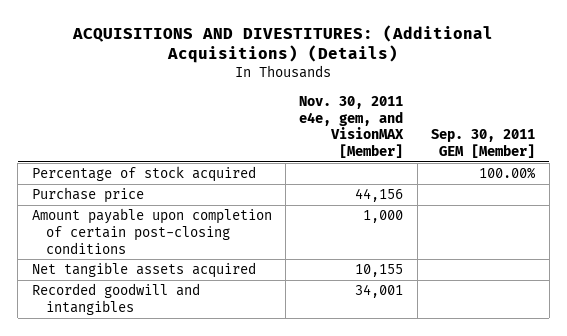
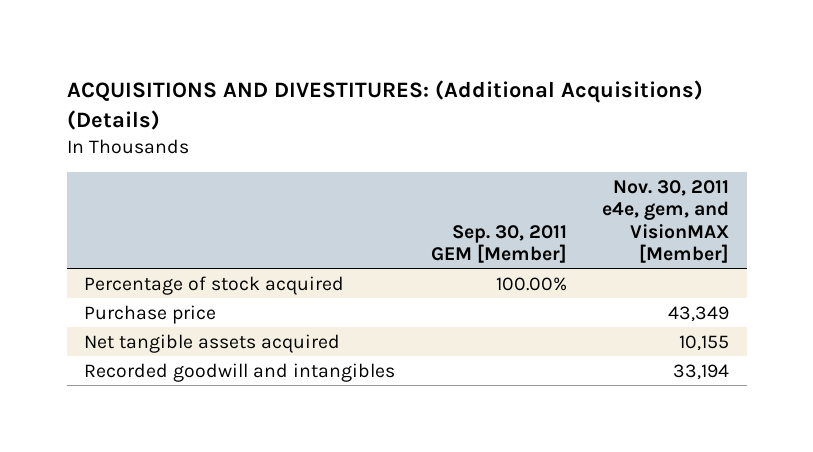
- | Nov. 30, 2011 e4e, gem, and VisionMAX [Member] | Sep. 30, 2011 GEM [Member]
+ | Sep. 30, 2011 GEM [Member] | Nov. 30, 2011 e4e, gem, and VisionMAX [Member]
- Purchase price | 44,156 |
- Amount payable upon completion of certain post-closing conditions | 1,000 |
+ Purchase price | | 43,349
- Recorded goodwill and intangibles | 34,001 |
+ Recorded goodwill and intangibles | | 33,194

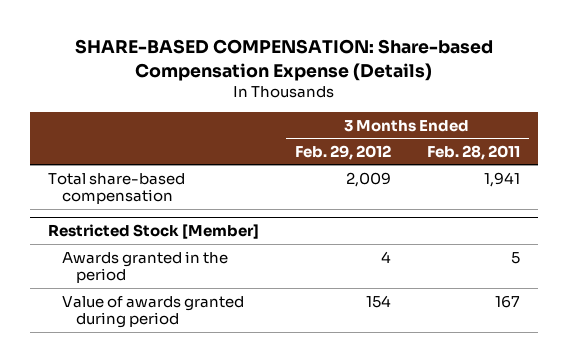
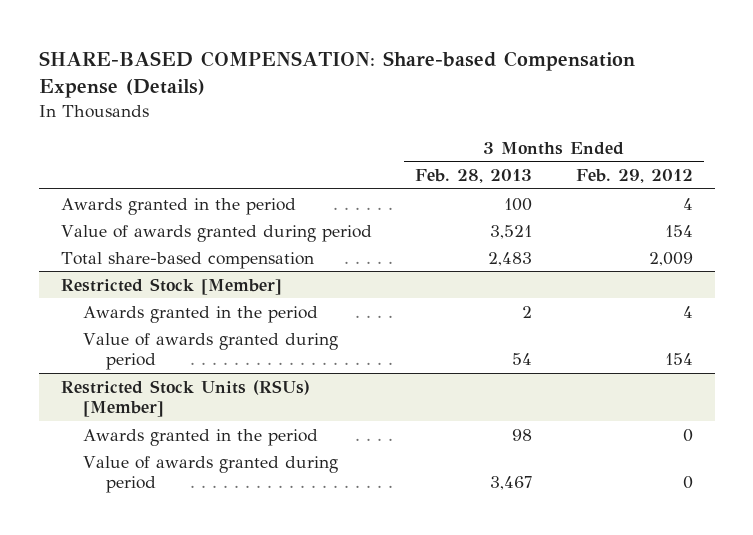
- | 3 Months Ended Feb. 29, 2012 | 3 Months Ended Feb. 28, 2011
+ | 3 Months Ended Feb. 28, 2013 | 3 Months Ended Feb. 29, 2012
+ Awards granted in the period | 100 | 4
+ Value of awards granted during period | 3,521 | 154
+ Restricted Stock Units (RSUs) [Member]
+ Awards granted in the period | 98 | 0
+ Value of awards granted during period | 3,467 | 0

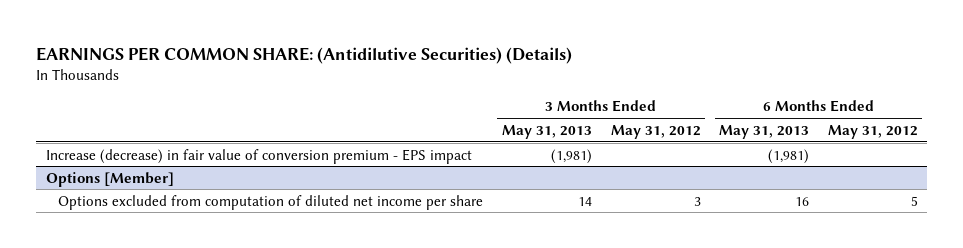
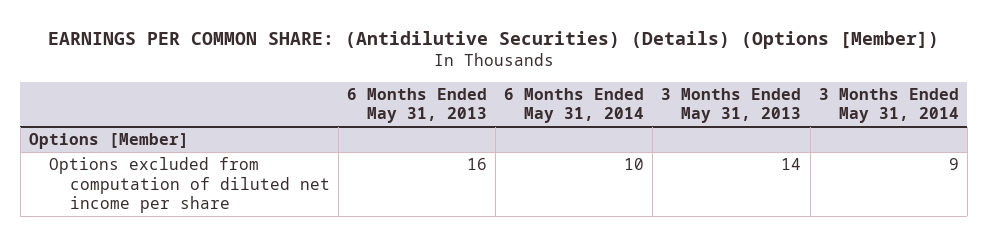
- EARNINGS PER COMMON SHARE: (Antidilutive Securities) (Details)
+ EARNINGS PER COMMON SHARE: (Antidilutive Securities) (Details) (Options [Member])
- | 3 Months Ended May 31, 2013 | 3 Months Ended May 31, 2012 | 6 Months Ended May 31, 2013 | 6 Months Ended May 31, 2012
+ | 6 Months Ended May 31, 2013 | 6 Months Ended May 31, 2014 | 3 Months Ended May 31, 2013 | 3 Months Ended May 31, 2014
- Increase (decrease) in fair value of conversion premium - EPS impact | (1,981) | | (1,981) |

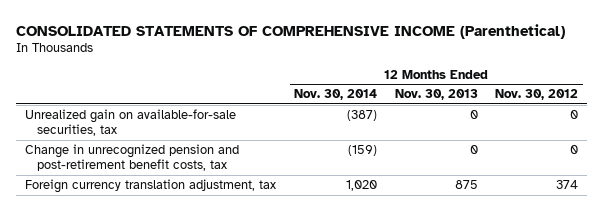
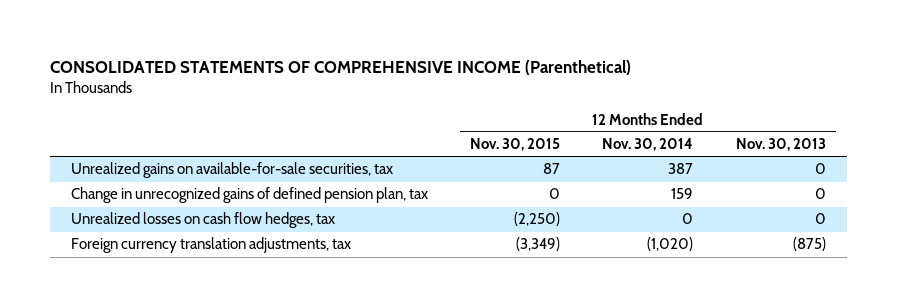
- | 12 Months Ended Nov. 30, 2014 | 12 Months Ended Nov. 30, 2013 | 12 Months Ended Nov. 30, 2012
+ | 12 Months Ended Nov. 30, 2015 | 12 Months Ended Nov. 30, 2014 | 12 Months Ended Nov. 30, 2013
- Unrealized gain on available-for-sale securities, tax | (387) | 0 | 0
- Change in unrecognized pension and post-retirement benefit costs, tax | (159) | 0 | 0
- Foreign currency translation adjustment, tax | 1,020 | 875 | 374
+ Unrealized gains on available-for-sale securities, tax | 87 | 387 | 0
+ Change in unrecognized gains of defined pension plan, tax | 0 | 159 | 0
+ Unrealized losses on cash flow hedges, tax | (2,250) | 0 | 0
+ Foreign currency translation adjustments, tax | (3,349) | (1,020) | (875)

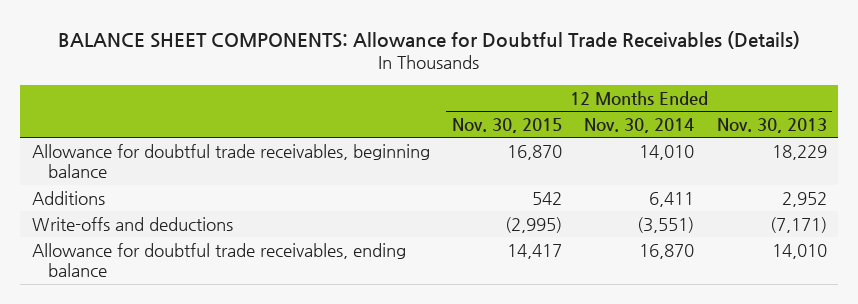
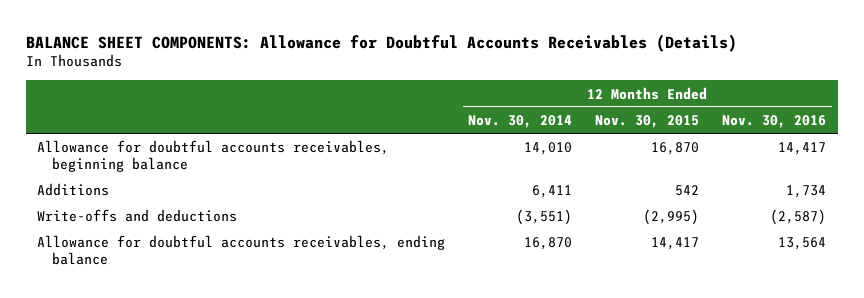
- BALANCE SHEET COMPONENTS: Allowance for Doubtful Trade Receivables (Details)
+ BALANCE SHEET COMPONENTS: Allowance for Doubtful Accounts Receivables (Details)
- | 12 Months Ended Nov. 30, 2015 | 12 Months Ended Nov. 30, 2014 | 12 Months Ended Nov. 30, 2013
+ | 12 Months Ended Nov. 30, 2014 | 12 Months Ended Nov. 30, 2015 | 12 Months Ended Nov. 30, 2016
- Allowance for doubtful trade receivables, beginning balance | 16,870 | 14,010 | 18,229
+ Allowance for doubtful accounts receivables, beginning balance | 14,010 | 16,870 | 14,417
- Allowance for doubtful trade receivables, ending balance | 14,417 | 16,870 | 14,010
+ Allowance for doubtful accounts receivables, ending balance | 16,870 | 14,417 | 13,564

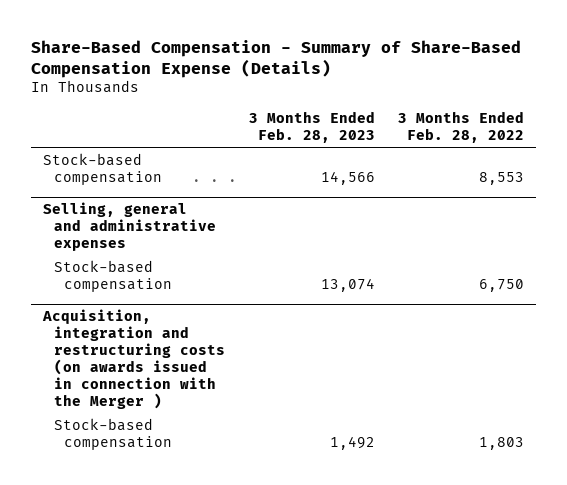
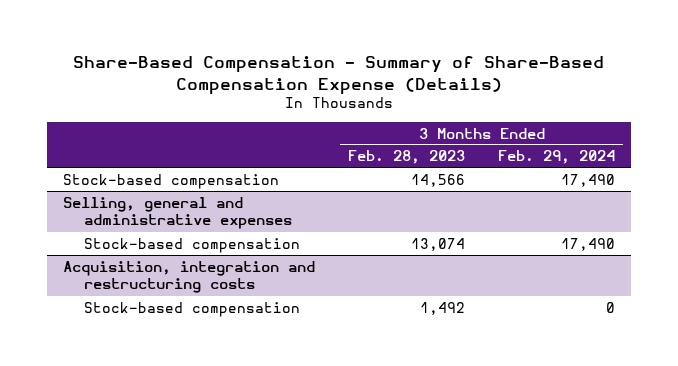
- | 3 Months Ended Feb. 28, 2023 | 3 Months Ended Feb. 28, 2022
+ | 3 Months Ended Feb. 28, 2023 | 3 Months Ended Feb. 29, 2024
- Acquisition, integration and restructuring costs (on awards issued in connection with the Merger )
+ Acquisition, integration and restructuring costs

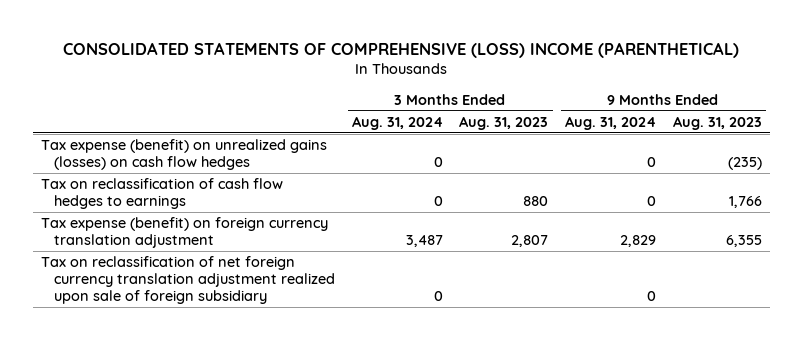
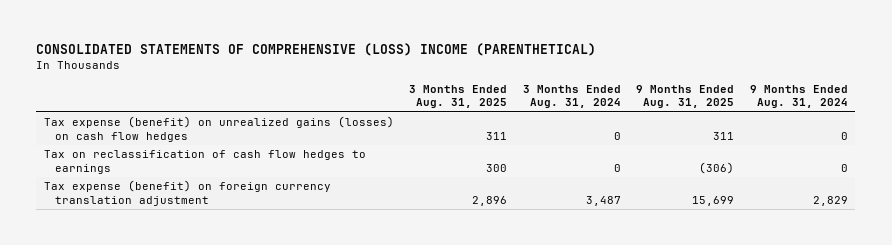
- | 3 Months Ended Aug. 31, 2024 | 3 Months Ended Aug. 31, 2023 | 9 Months Ended Aug. 31, 2024 | 9 Months Ended Aug. 31, 2023
+ | 3 Months Ended Aug. 31, 2025 | 3 Months Ended Aug. 31, 2024 | 9 Months Ended Aug. 31, 2025 | 9 Months Ended Aug. 31, 2024
- Tax on reclassification of net foreign currency translation adjustment realized upon sale of foreign subsidiary | 0 | | 0 |

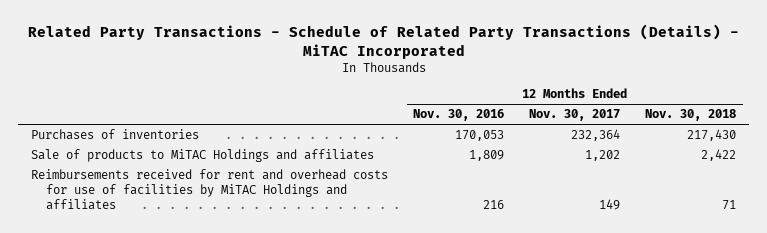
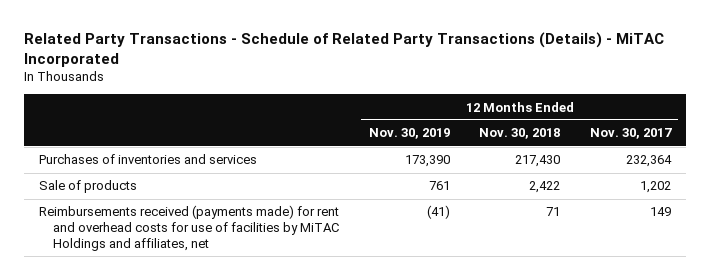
- | 12 Months Ended Nov. 30, 2016 | 12 Months Ended Nov. 30, 2017 | 12 Months Ended Nov. 30, 2018
+ | 12 Months Ended Nov. 30, 2019 | 12 Months Ended Nov. 30, 2018 | 12 Months Ended Nov. 30, 2017
- Purchases of inventories | 170,053 | 232,364 | 217,430
- Sale of products to MiTAC Holdings and affiliates | 1,809 | 1,202 | 2,422
- Reimbursements received for rent and overhead costs for use of facilities by MiTAC Holdings and affiliates | 216 | 149 | 71
+ Purchases of inventories and services | 173,390 | 217,430 | 232,364
+ Sale of products | 761 | 2,422 | 1,202
+ Reimbursements received (payments made) for rent and overhead costs for use of facilities by MiTAC Holdings and affiliates, net | (41) | 71 | 149

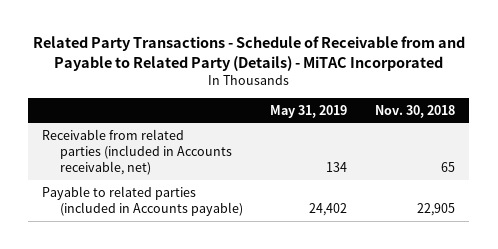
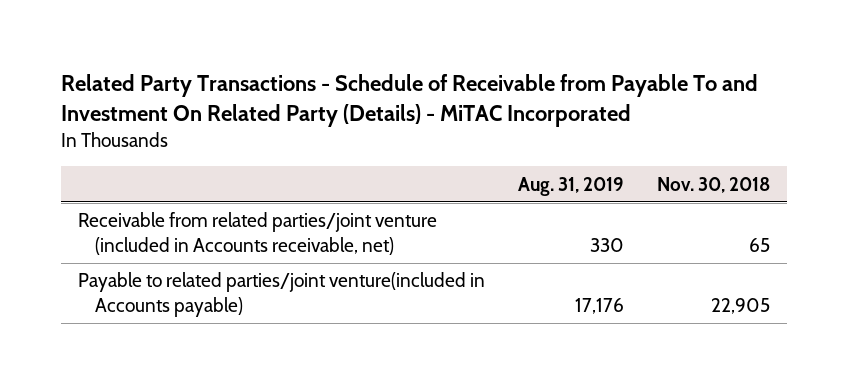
- Related Party Transactions - Schedule of Receivable from and Payable to Related Party (Details) - MiTAC Incorporated
+ Related Party Transactions - Schedule of Receivable from Payable To and Investment On Related Party (Details) - MiTAC Incorporated
- | May 31, 2019 | Nov. 30, 2018
+ | Aug. 31, 2019 | Nov. 30, 2018
- Receivable from related parties (included in Accounts receivable, net) | 134 | 65
- Payable to related parties (included in Accounts payable) | 24,402 | 22,905
+ Receivable from related parties/joint venture (included in Accounts receivable, net) | 330 | 65
+ Payable to related parties/joint venture(included in Accounts payable) | 17,176 | 22,905

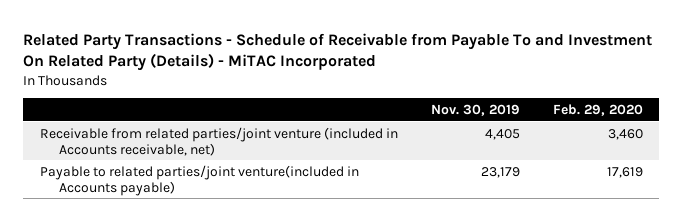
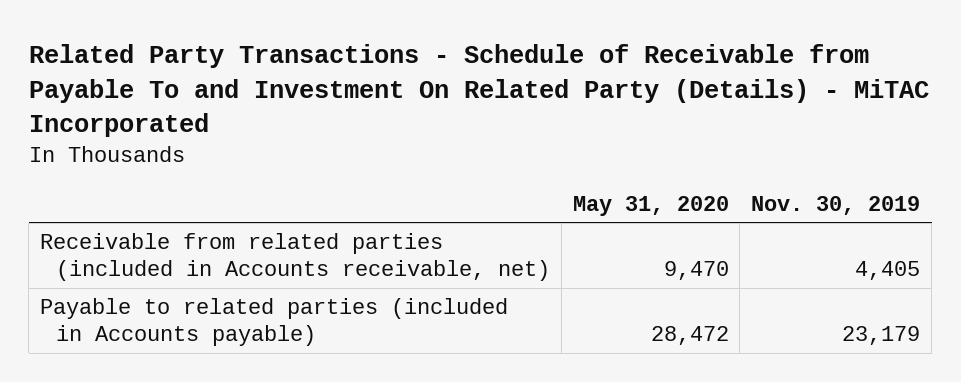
- | Nov. 30, 2019 | Feb. 29, 2020
+ | May 31, 2020 | Nov. 30, 2019
- Receivable from related parties/joint venture (included in Accounts receivable, net) | 4,405 | 3,460
- Payable to related parties/joint venture(included in Accounts payable) | 23,179 | 17,619
+ Receivable from related parties (included in Accounts receivable, net) | 9,470 | 4,405
+ Payable to related parties (included in Accounts payable) | 28,472 | 23,179

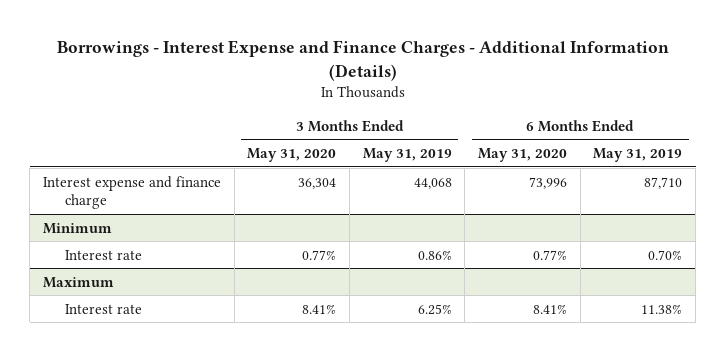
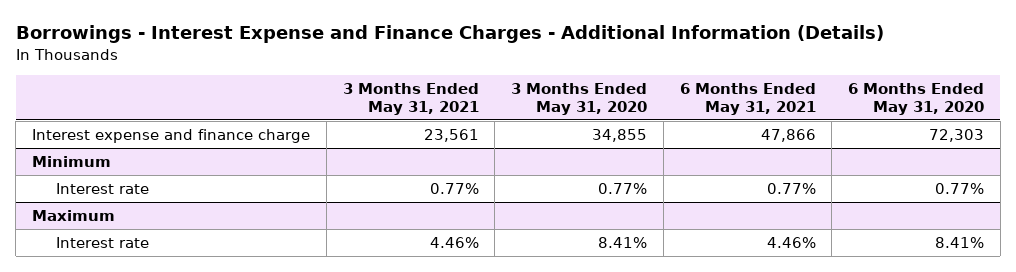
- | 3 Months Ended May 31, 2020 | 3 Months Ended May 31, 2019 | 6 Months Ended May 31, 2020 | 6 Months Ended May 31, 2019
+ | 3 Months Ended May 31, 2021 | 3 Months Ended May 31, 2020 | 6 Months Ended May 31, 2021 | 6 Months Ended May 31, 2020
- Interest expense and finance charge | 36,304 | 44,068 | 73,996 | 87,710
+ Interest expense and finance charge | 23,561 | 34,855 | 47,866 | 72,303

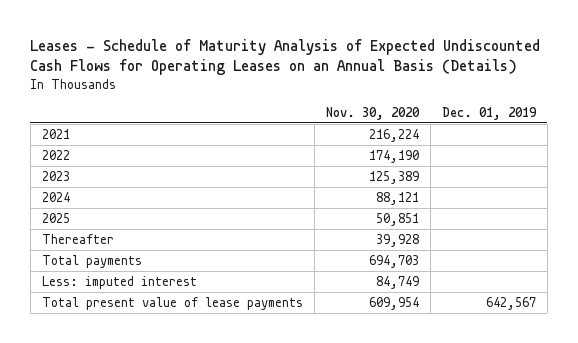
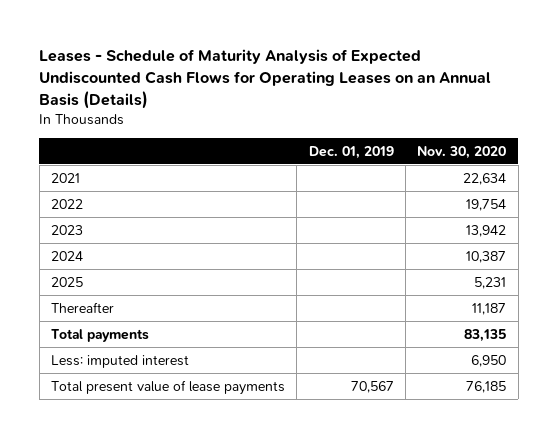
- | Nov. 30, 2020 | Dec. 01, 2019
+ | Dec. 01, 2019 | Nov. 30, 2020
- 2021 | 216,224 |
- 2022 | 174,190 |
- 2023 | 125,389 |
- 2024 | 88,121 |
- 2025 | 50,851 |
- Thereafter | 39,928 |
- Total payments | 694,703 |
- Less: imputed interest | 84,749 |
- Total present value of lease payments | 609,954 | 642,567
+ 2021 | | 22,634
+ 2022 | | 19,754
+ 2023 | | 13,942
+ 2024 | | 10,387
+ 2025 | | 5,231
+ Thereafter | | 11,187
+ Total payments | | 83,135
+ Less: imputed interest | | 6,950
+ Total present value of lease payments | 70,567 | 76,185

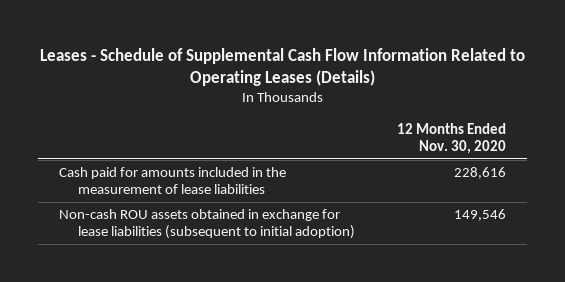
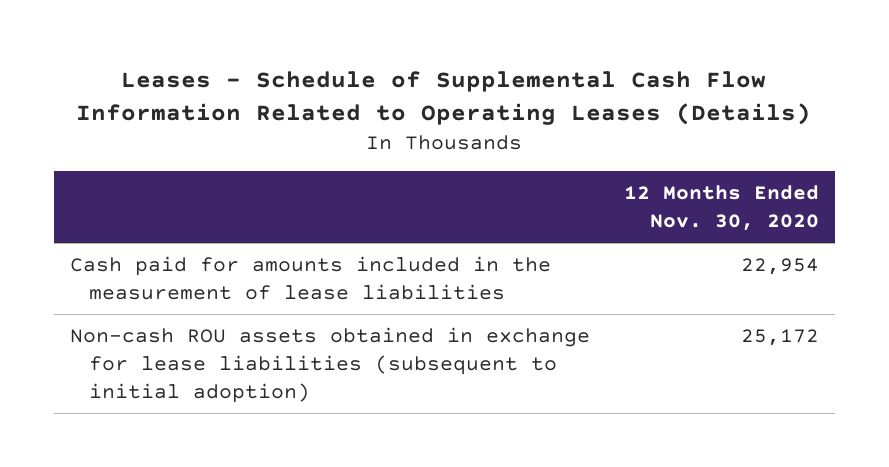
- Cash paid for amounts included in the measurement of lease liabilities | 228,616
- Non-cash ROU assets obtained in exchange for lease liabilities (subsequent to initial adoption) | 149,546
+ Cash paid for amounts included in the measurement of lease liabilities | 22,954
+ Non-cash ROU assets obtained in exchange for lease liabilities (subsequent to initial adoption) | 25,172

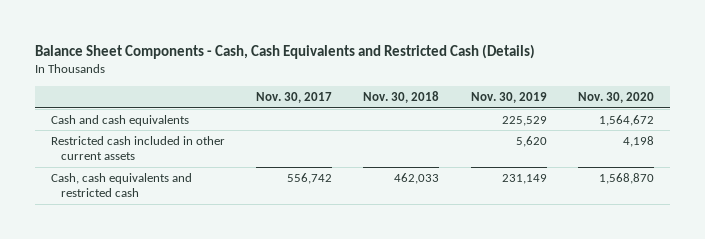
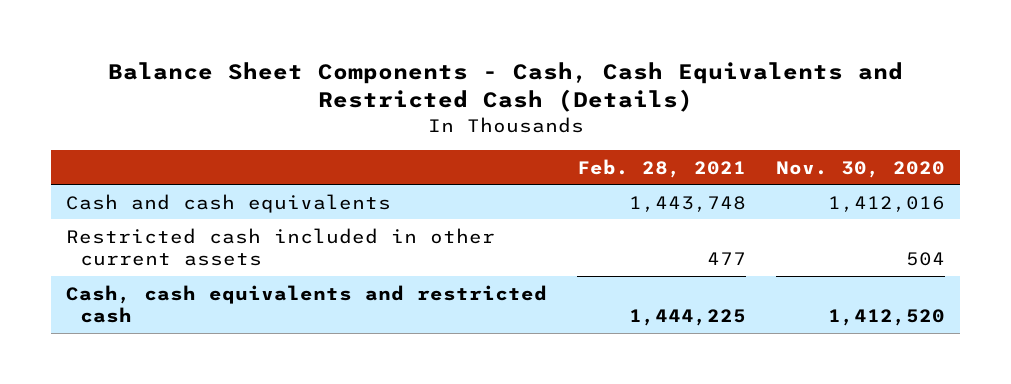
- | Nov. 30, 2017 | Nov. 30, 2018 | Nov. 30, 2019 | Nov. 30, 2020
+ | Feb. 28, 2021 | Nov. 30, 2020
- Cash and cash equivalents | | | 225,529 | 1,564,672
- Restricted cash included in other current assets | | | 5,620 | 4,198
- Cash, cash equivalents and restricted cash | 556,742 | 462,033 | 231,149 | 1,568,870
+ Cash and cash equivalents | 1,443,748 | 1,412,016
+ Restricted cash included in other current assets | 477 | 504
+ Cash, cash equivalents and restricted cash | 1,444,225 | 1,412,520

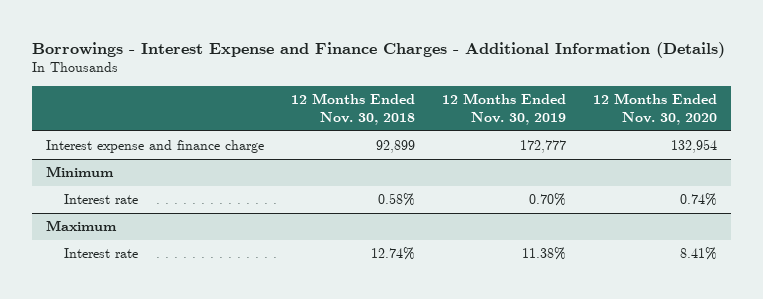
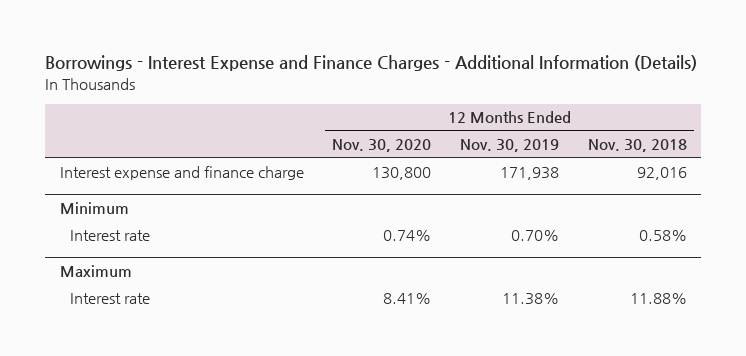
- | 12 Months Ended Nov. 30, 2018 | 12 Months Ended Nov. 30, 2019 | 12 Months Ended Nov. 30, 2020
+ | 12 Months Ended Nov. 30, 2020 | 12 Months Ended Nov. 30, 2019 | 12 Months Ended Nov. 30, 2018
- Interest expense and finance charge | 92,899 | 172,777 | 132,954
+ Interest expense and finance charge | 130,800 | 171,938 | 92,016
@ Maximum
- Interest rate | 12.74% | 11.38% | 8.41%
+ Interest rate | 8.41% | 11.38% | 11.88%

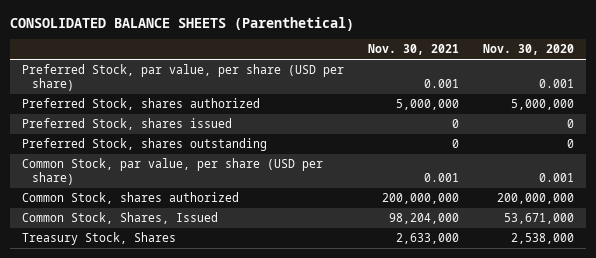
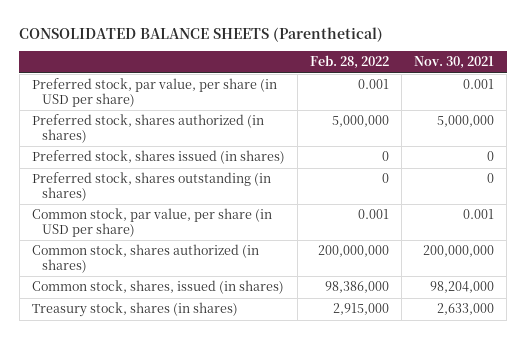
- | Nov. 30, 2021 | Nov. 30, 2020
+ | Feb. 28, 2022 | Nov. 30, 2021
- Preferred Stock, par value, per share (USD per share) | 0.001 | 0.001
- Preferred Stock, shares authorized | 5,000,000 | 5,000,000
- Preferred Stock, shares issued | 0 | 0
- Preferred Stock, shares outstanding | 0 | 0
- Common Stock, par value, per share (USD per share) | 0.001 | 0.001
- Common Stock, shares authorized | 200,000,000 | 200,000,000
- Common Stock, Shares, Issued | 98,204,000 | 53,671,000
- Treasury Stock, Shares | 2,633,000 | 2,538,000
+ Preferred stock, par value, per share (in USD per share) | 0.001 | 0.001
+ Preferred stock, shares authorized (in shares) | 5,000,000 | 5,000,000
+ Preferred stock, shares issued (in shares) | 0 | 0
+ Preferred stock, shares outstanding (in shares) | 0 | 0
+ Common stock, par value, per share (in USD per share) | 0.001 | 0.001
+ Common stock, shares authorized (in shares) | 200,000,000 | 200,000,000
+ Common stock, shares, issued (in shares) | 98,386,000 | 98,204,000
+ Treasury stock, shares (in shares) | 2,915,000 | 2,633,000

